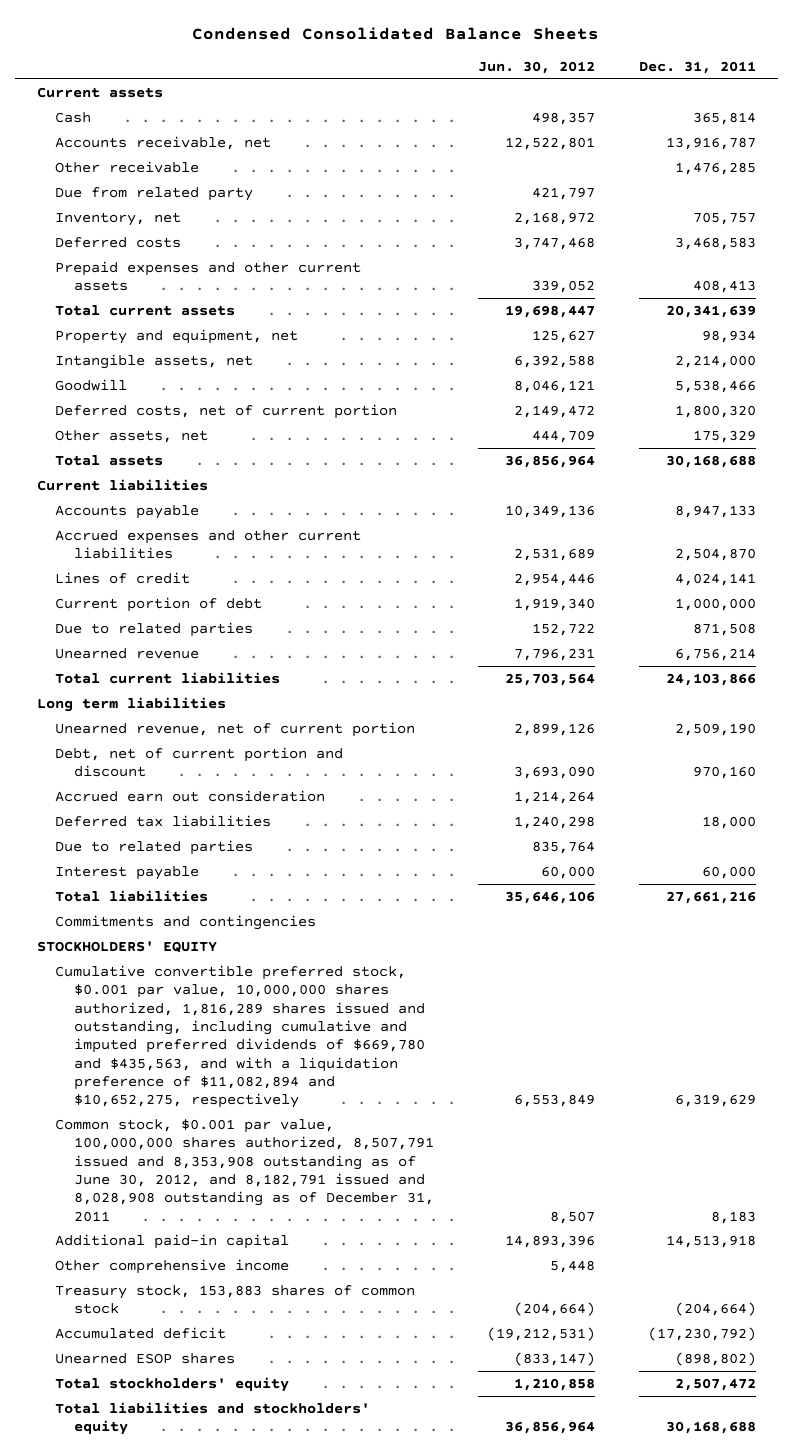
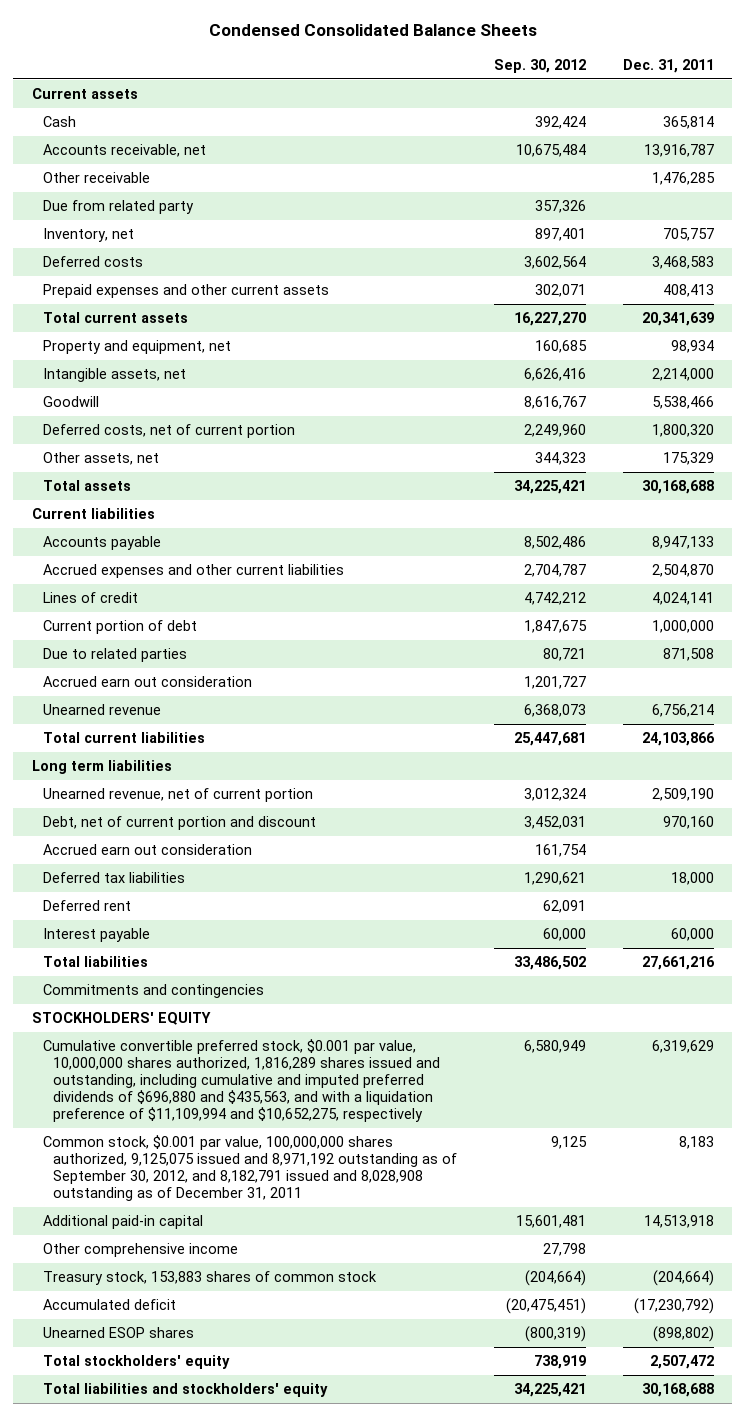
- | Jun. 30, 2012 | Dec. 31, 2011
+ | Sep. 30, 2012 | Dec. 31, 2011
+ Accrued earn out consideration | 1,201,727 |
- Due to related parties | 835,764 |
+ Deferred rent | 62,091 |
- Cumulative convertible preferred stock, $0.001 par value, 10,000,000 shares authorized, 1,816,289 shares issued and outstanding, including cumulative and imputed preferred dividends of $669,780 and $435,563, and with a liquidation preference of $11,082,894 and $10,652,275, respectively | 6,553,849 | 6,319,629
- Common stock, $0.001 par value, 100,000,000 shares authorized, 8,507,791 issued and 8,353,908 outstanding as of June 30, 2012, and 8,182,791 issued and 8,028,908 outstanding as of December 31, 2011 | 8,507 | 8,183
+ Cumulative convertible preferred stock, $0.001 par value, 10,000,000 shares authorized, 1,816,289 shares issued and outstanding, including cumulative and imputed preferred dividends of $696,880 and $435,563, and with a liquidation preference of $11,109,994 and $10,652,275, respectively | 6,580,949 | 6,319,629
+ Common stock, $0.001 par value, 100,000,000 shares authorized, 9,125,075 issued and 8,971,192 outstanding as of September 30, 2012, and 8,182,791 issued and 8,028,908 outstanding as of December 31, 2011 | 9,125 | 8,183

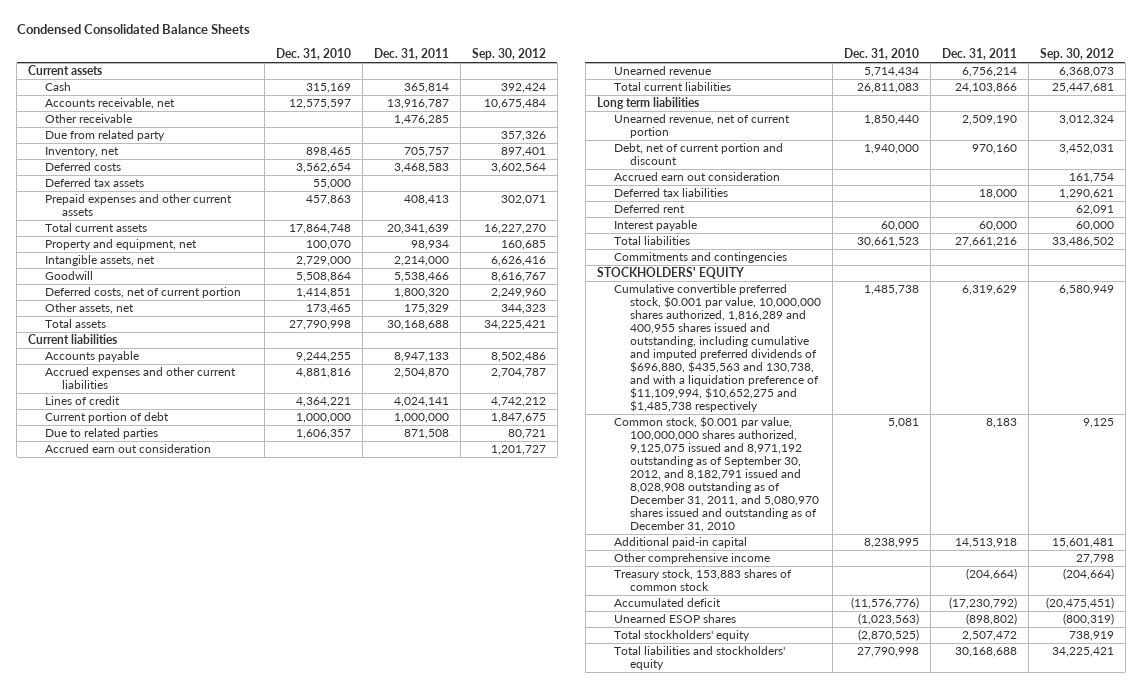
- | Sep. 30, 2012 | Dec. 31, 2011
+ | Dec. 31, 2010 | Dec. 31, 2011 | Sep. 30, 2012
+ Deferred tax assets | 55,000 | |
- Cumulative convertible preferred stock, $0.001 par value, 10,000,000 shares authorized, 1,816,289 shares issued and outstanding, including cumulative and imputed preferred dividends of $696,880 and $435,563, and with a liquidation preference of $11,109,994 and $10,652,275, respectively | 6,580,949 | 6,319,629
- Common stock, $0.001 par value, 100,000,000 shares authorized, 9,125,075 issued and 8,971,192 outstanding as of September 30, 2012, and 8,182,791 issued and 8,028,908 outstanding as of December 31, 2011 | 9,125 | 8,183
+ Cumulative convertible preferred stock, $0.001 par value, 10,000,000 shares authorized, 1,816,289 and 400,955 shares issued and outstanding, including cumulative and imputed preferred dividends of $696,880, $435,563 and 130,738, and with a liquidation preference of $11,109,994, $10,652,275 and $1,485,738 respectively | 1,485,738 | 6,319,629 | 6,580,949
+ Common stock, $0.001 par value, 100,000,000 shares authorized, 9,125,075 issued and 8,971,192 outstanding as of September 30, 2012, and 8,182,791 issued and 8,028,908 outstanding as of December 31, 2011, and 5,080,970 shares issued and outstanding as of December 31, 2010 | 5,081 | 8,183 | 9,125

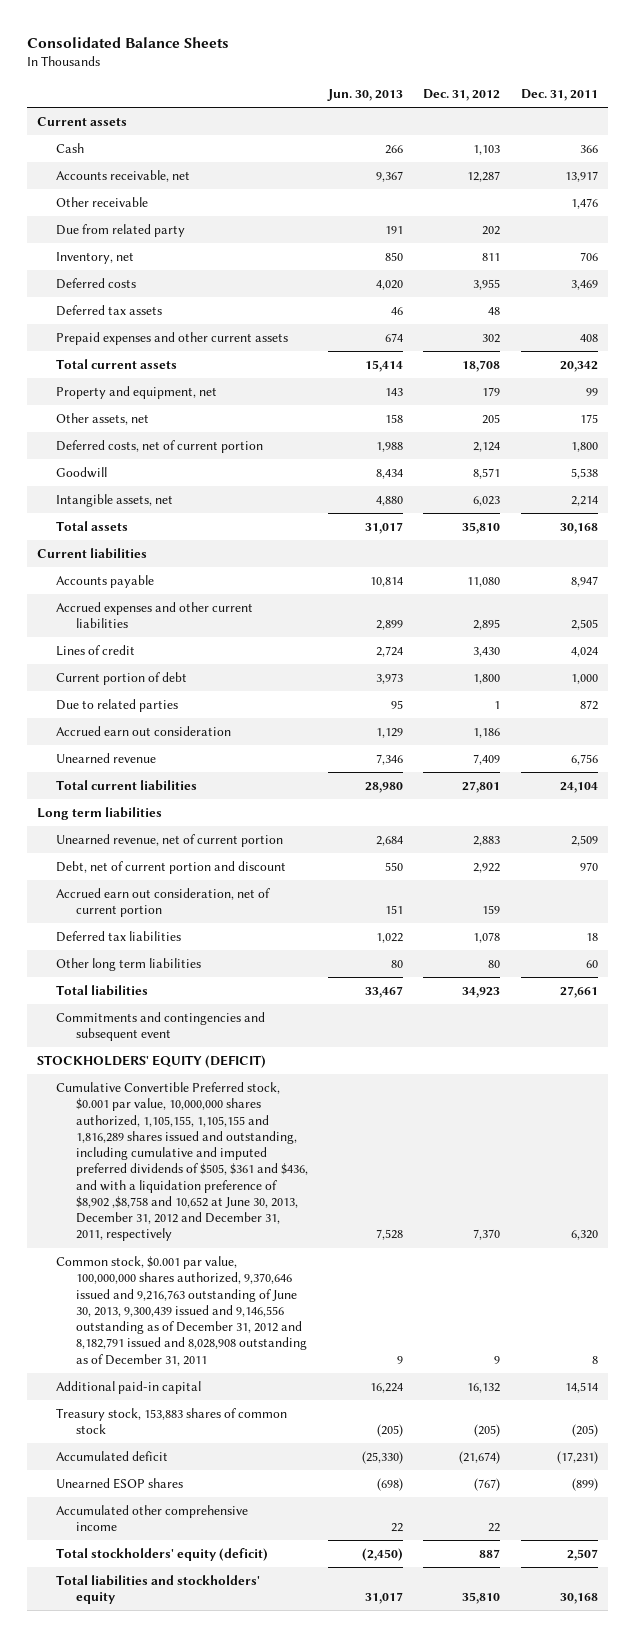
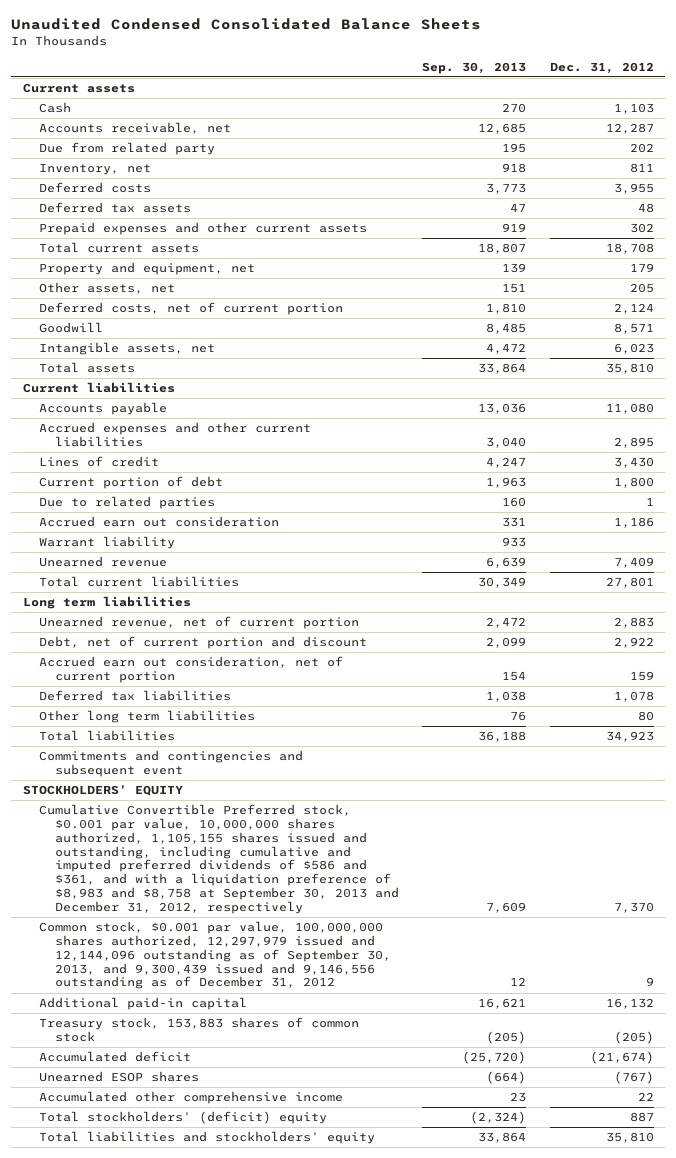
- Consolidated Balance Sheets
+ Unaudited Condensed Consolidated Balance Sheets
- | Jun. 30, 2013 | Dec. 31, 2012 | Dec. 31, 2011
+ | Sep. 30, 2013 | Dec. 31, 2012
- Other receivable | | | 1,476
+ Warrant liability | 933 |
- STOCKHOLDERS' EQUITY (DEFICIT)
- Cumulative Convertible Preferred stock, $0.001 par value, 10,000,000 shares authorized, 1,105,155, 1,105,155 and 1,816,289 shares issued and outstanding, including cumulative and imputed preferred dividends of $505, $361 and $436, and with a liquidation preference of $8,902 ,$8,758 and 10,652 at June 30, 2013, December 31, 2012 and December 31, 2011, respectively | 7,528 | 7,370 | 6,320
- Common stock, $0.001 par value, 100,000,000 shares authorized, 9,370,646 issued and 9,216,763 outstanding of June 30, 2013, 9,300,439 issued and 9,146,556 outstanding as of December 31, 2012 and 8,182,791 issued and 8,028,908 outstanding as of December 31, 2011 | 9 | 9 | 8
+ STOCKHOLDERS' EQUITY
+ Cumulative Convertible Preferred stock, $0.001 par value, 10,000,000 shares authorized, 1,105,155 shares issued and outstanding, including cumulative and imputed preferred dividends of $586 and $361, and with a liquidation preference of $8,983 and $8,758 at September 30, 2013 and December 31, 2012, respectively | 7,609 | 7,370
+ Common stock, $0.001 par value, 100,000,000 shares authorized, 12,297,979 issued and 12,144,096 outstanding as of September 30, 2013, and 9,300,439 issued and 9,146,556 outstanding as of December 31, 2012 | 12 | 9
- Total stockholders' equity (deficit) | (2,450) | 887 | 2,507
+ Total stockholders' (deficit) equity | (2,324) | 887

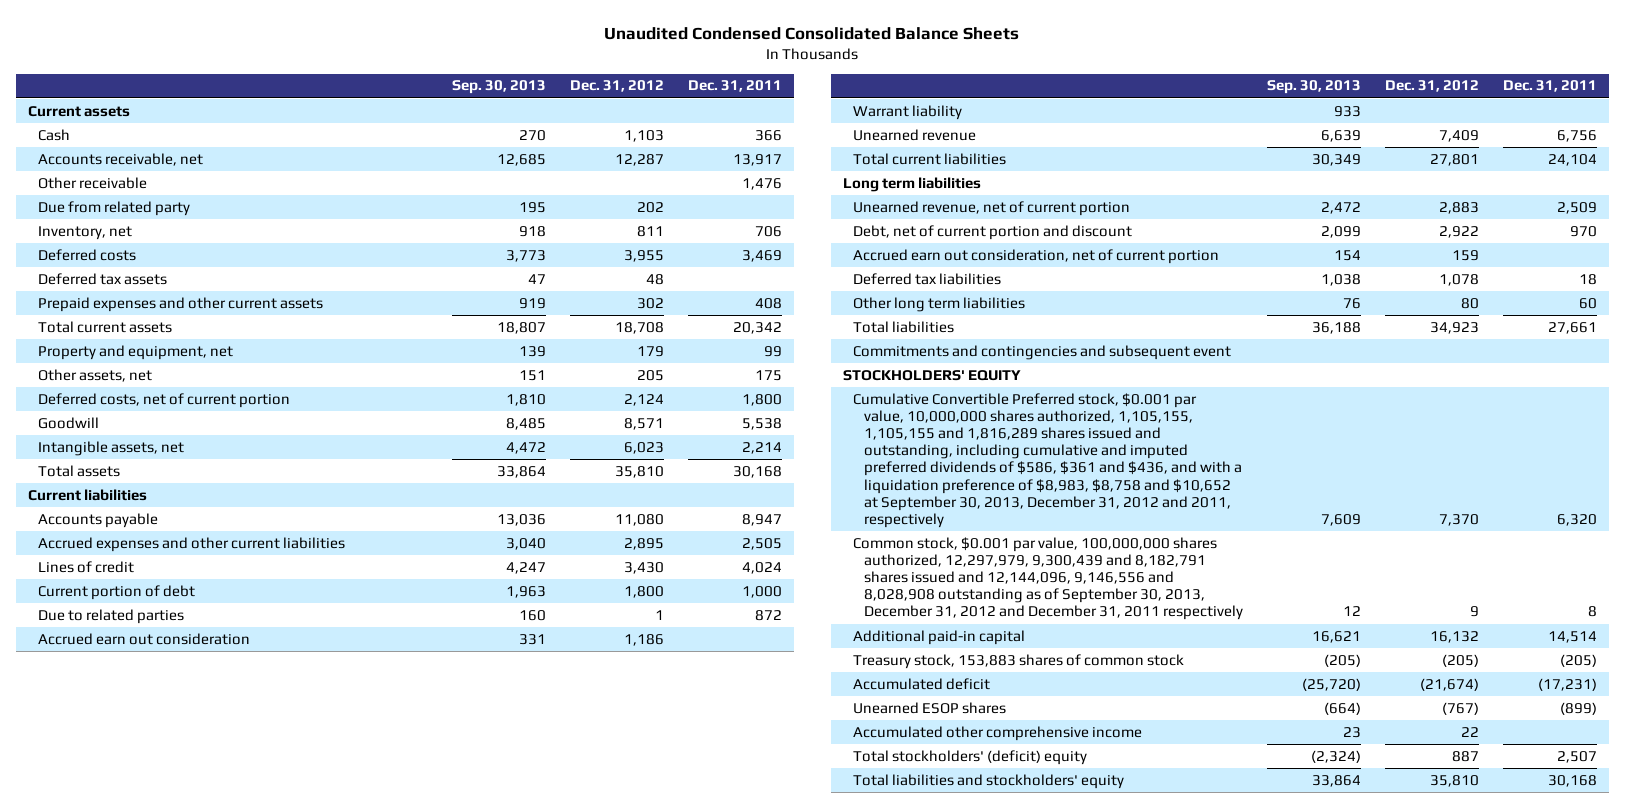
- | Sep. 30, 2013 | Dec. 31, 2012
+ | Sep. 30, 2013 | Dec. 31, 2012 | Dec. 31, 2011
+ Other receivable | | | 1,476
- Cumulative Convertible Preferred stock, $0.001 par value, 10,000,000 shares authorized, 1,105,155 shares issued and outstanding, including cumulative and imputed preferred dividends of $586 and $361, and with a liquidation preference of $8,983 and $8,758 at September 30, 2013 and December 31, 2012, respectively | 7,609 | 7,370
- Common stock, $0.001 par value, 100,000,000 shares authorized, 12,297,979 issued and 12,144,096 outstanding as of September 30, 2013, and 9,300,439 issued and 9,146,556 outstanding as of December 31, 2012 | 12 | 9
+ Cumulative Convertible Preferred stock, $0.001 par value, 10,000,000 shares authorized, 1,105,155, 1,105,155 and 1,816,289 shares issued and outstanding, including cumulative and imputed preferred dividends of $586, $361 and $436, and with a liquidation preference of $8,983, $8,758 and $10,652 at September 30, 2013, December 31, 2012 and 2011, respectively | 7,609 | 7,370 | 6,320
+ Common stock, $0.001 par value, 100,000,000 shares authorized, 12,297,979, 9,300,439 and 8,182,791 shares issued and 12,144,096, 9,146,556 and 8,028,908 outstanding as of September 30, 2013, December 31, 2012 and December 31, 2011 respectively | 12 | 9 | 8

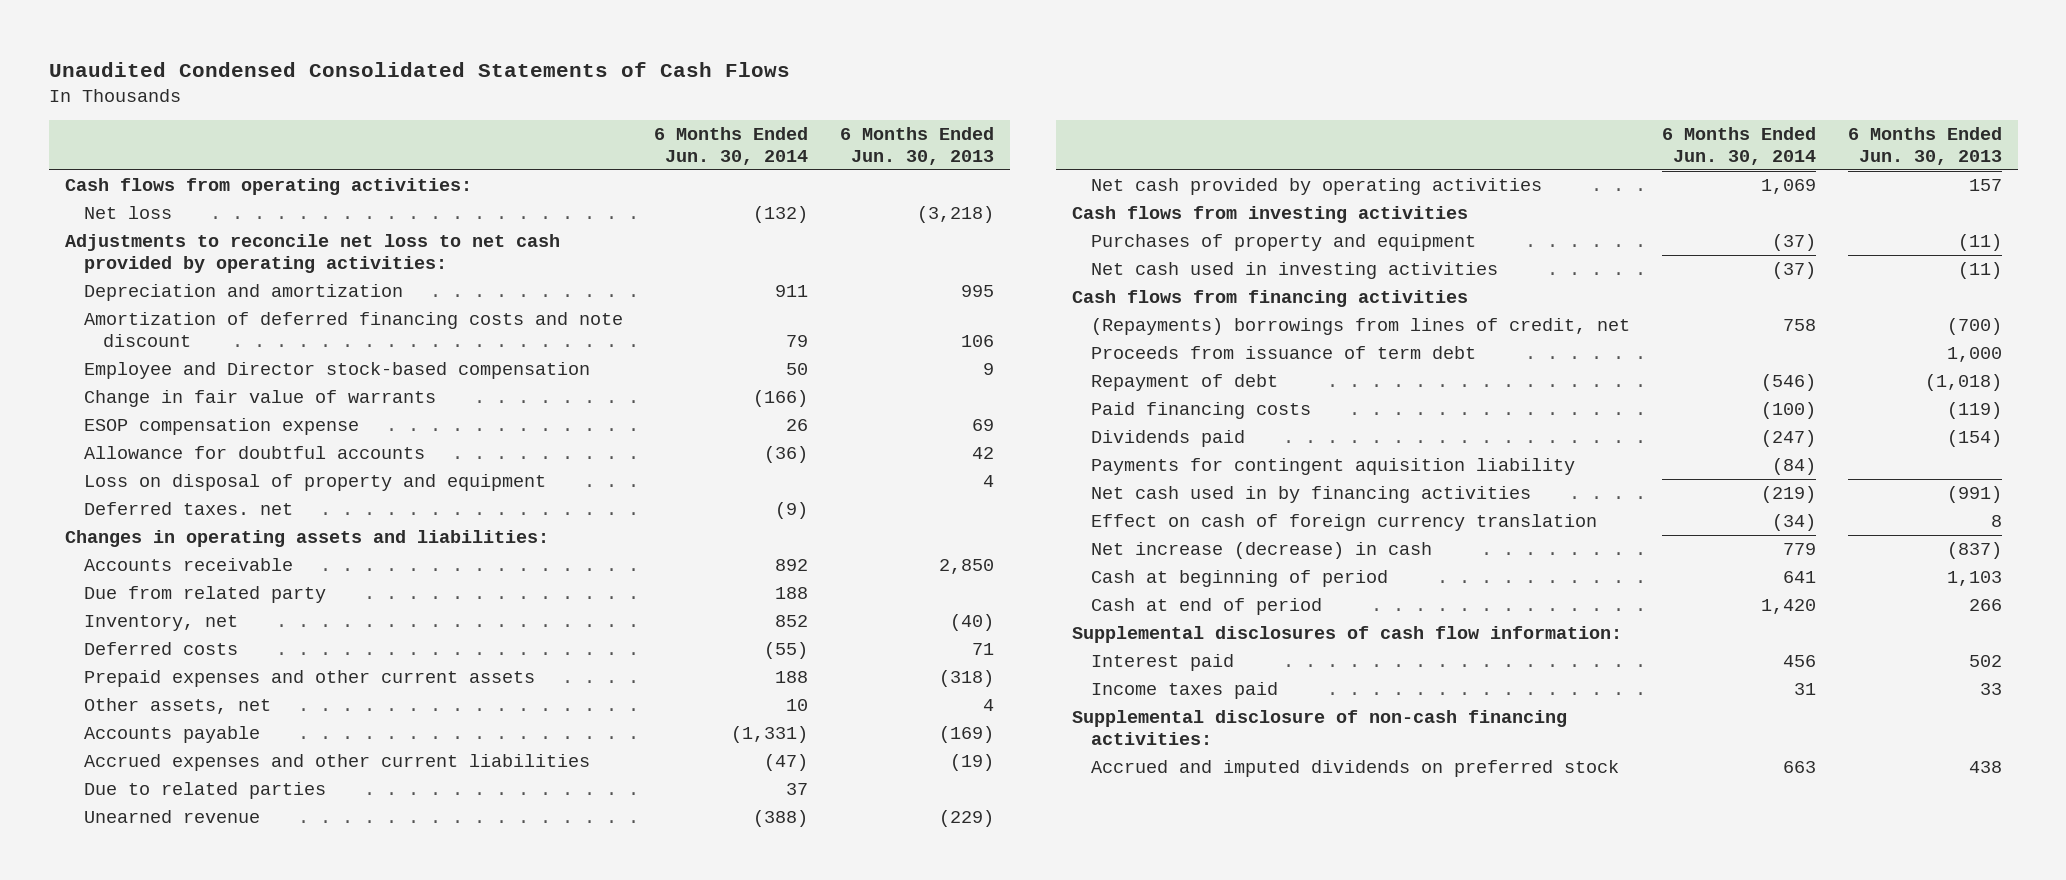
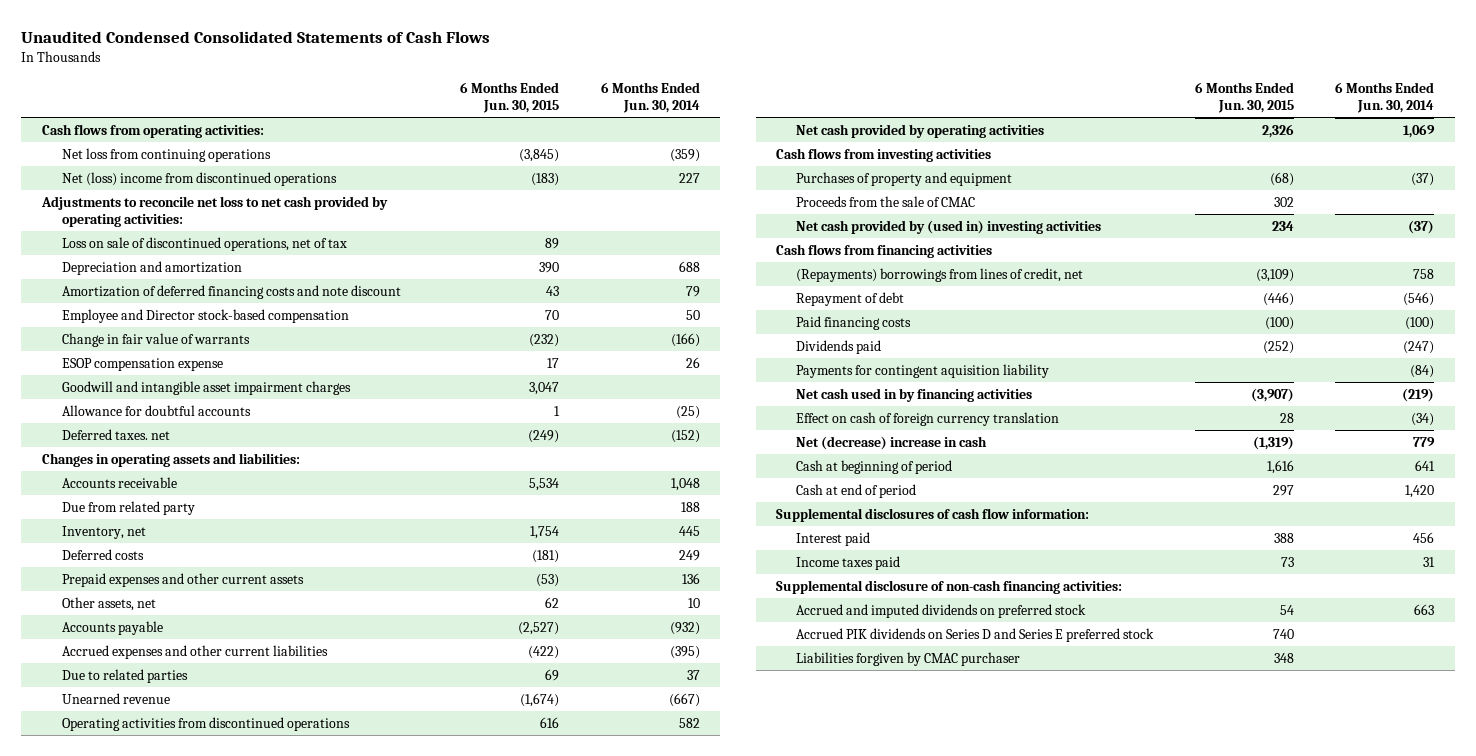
- | 6 Months Ended Jun. 30, 2014 | 6 Months Ended Jun. 30, 2013
+ | 6 Months Ended Jun. 30, 2015 | 6 Months Ended Jun. 30, 2014
- Net loss | (132) | (3,218)
+ Net loss from continuing operations | (3,845) | (359)
+ Net (loss) income from discontinued operations | (183) | 227
- Depreciation and amortization | 911 | 995
+ Loss on sale of discontinued operations, net of tax | 89 |
+ Depreciation and amortization | 390 | 688
- Allowance for doubtful accounts | (36) | 42
- Loss on disposal of property and equipment | | 4
- Deferred taxes. net | (9) |
+ Goodwill and intangible asset impairment charges | 3,047 |
+ Allowance for doubtful accounts | 1 | (25)
+ Deferred taxes. net | (249) | (152)
- Accounts receivable | 892 | 2,850
+ Accounts receivable | 5,534 | 1,048
- Inventory, net | 852 | (40)
- Deferred costs | (55) | 71
- Prepaid expenses and other current assets | 188 | (318)
+ Inventory, net | 1,754 | 445
+ Deferred costs | (181) | 249
+ Prepaid expenses and other current assets | (53) | 136
- Accounts payable | (1,331) | (169)
- Accrued expenses and other current liabilities | (47) | (19)
+ Accounts payable | (2,527) | (932)
+ Accrued expenses and other current liabilities | (422) | (395)
- Unearned revenue | (388) | (229)
+ Unearned revenue | (1,674) | (667)
+ Operating activities from discontinued operations | 616 | 582
- Net cash used in investing activities | (37) | (11)
+ Proceeds from the sale of CMAC | 302 |
+ Net cash provided by (used in) investing activities | 234 | (37)
- Proceeds from issuance of term debt | | 1,000
- Net increase (decrease) in cash | 779 | (837)
+ Net (decrease) increase in cash | (1,319) | 779
+ Accrued PIK dividends on Series D and Series E preferred stock | 740 |
+ Liabilities forgiven by CMAC purchaser | 348 |

